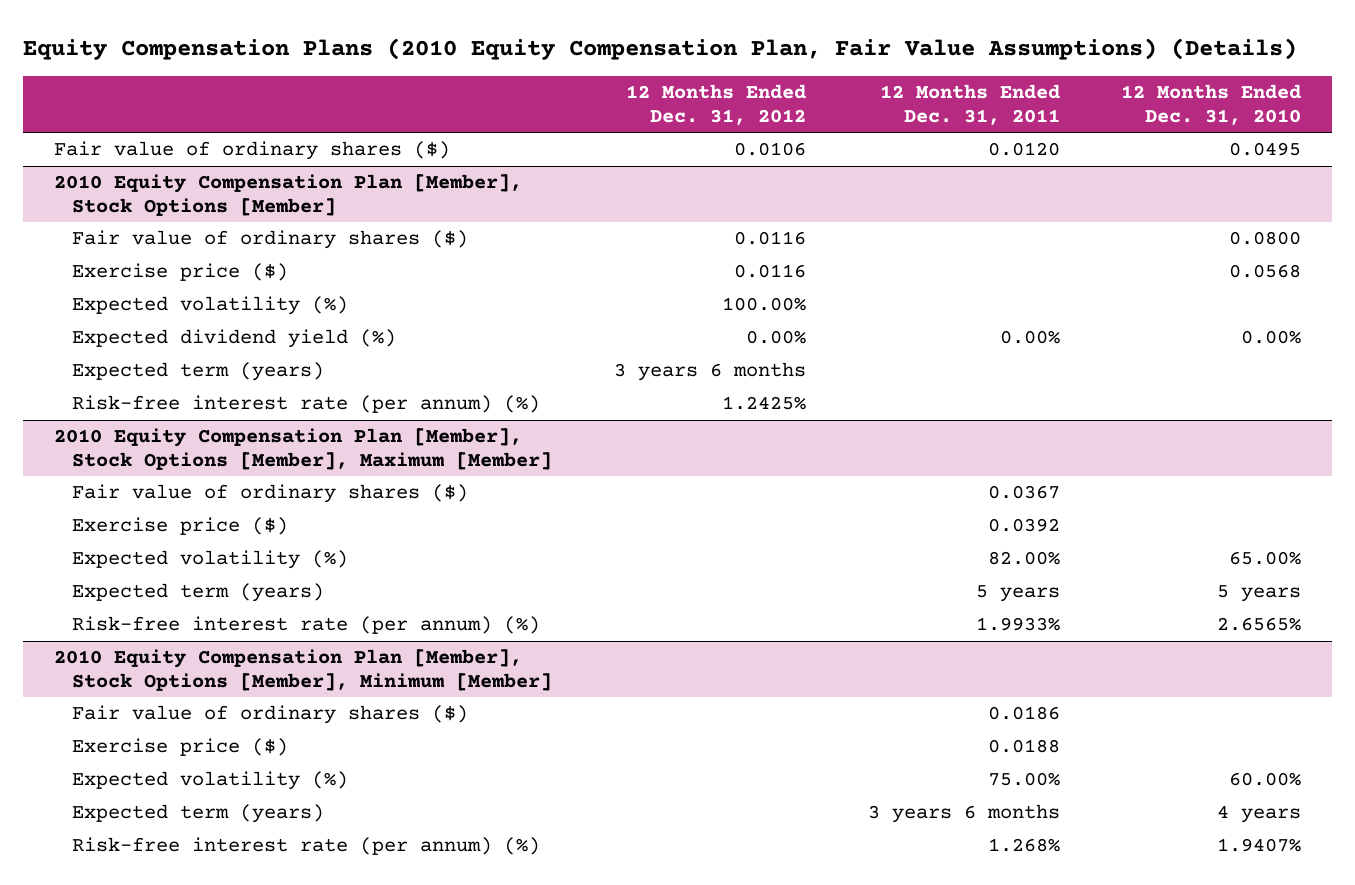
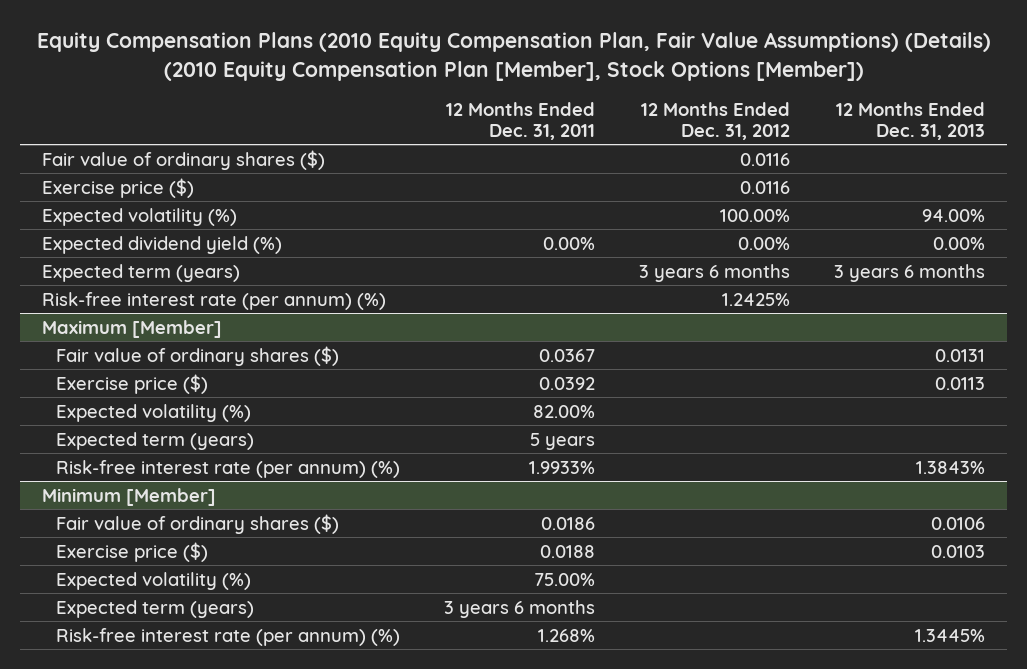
- Equity Compensation Plans (2010 Equity Compensation Plan, Fair Value Assumptions) (Details)
+ Equity Compensation Plans (2010 Equity Compensation Plan, Fair Value Assumptions) (Details) (2010 Equity Compensation Plan [Member], Stock Options [Member])
- | 12 Months Ended Dec. 31, 2012 | 12 Months Ended Dec. 31, 2011 | 12 Months Ended Dec. 31, 2010
+ | 12 Months Ended Dec. 31, 2011 | 12 Months Ended Dec. 31, 2012 | 12 Months Ended Dec. 31, 2013
- Fair value of ordinary shares ($) | 0.0106 | 0.0120 | 0.0495
- 2010 Equity Compensation Plan [Member], Stock Options [Member]
- 2010 Equity Compensation Plan [Member], Stock Options [Member], Maximum [Member]
+ Maximum [Member]
- 2010 Equity Compensation Plan [Member], Stock Options [Member], Minimum [Member]
+ Minimum [Member]

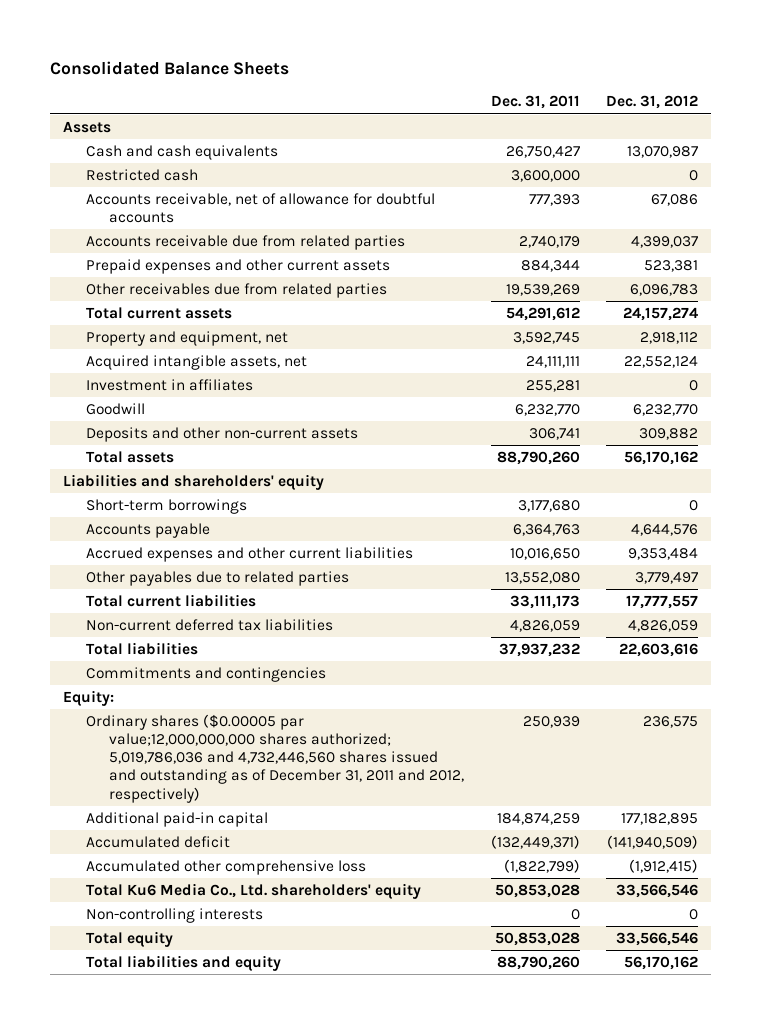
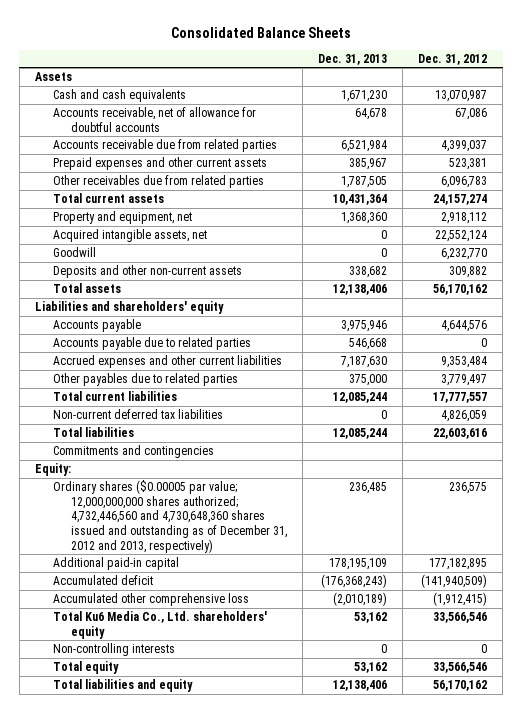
- | Dec. 31, 2011 | Dec. 31, 2012
+ | Dec. 31, 2013 | Dec. 31, 2012
- Restricted cash | 3,600,000 | 0
- Investment in affiliates | 255,281 | 0
- Short-term borrowings | 3,177,680 | 0
+ Accounts payable due to related parties | 546,668 | 0
- Ordinary shares ($0.00005 par value;12,000,000,000 shares authorized; 5,019,786,036 and 4,732,446,560 shares issued and outstanding as of December 31, 2011 and 2012, respectively) | 250,939 | 236,575
+ Ordinary shares ($0.00005 par value; 12,000,000,000 shares authorized; 4,732,446,560 and 4,730,648,360 shares issued and outstanding as of December 31, 2012 and 2013, respectively) | 236,485 | 236,575

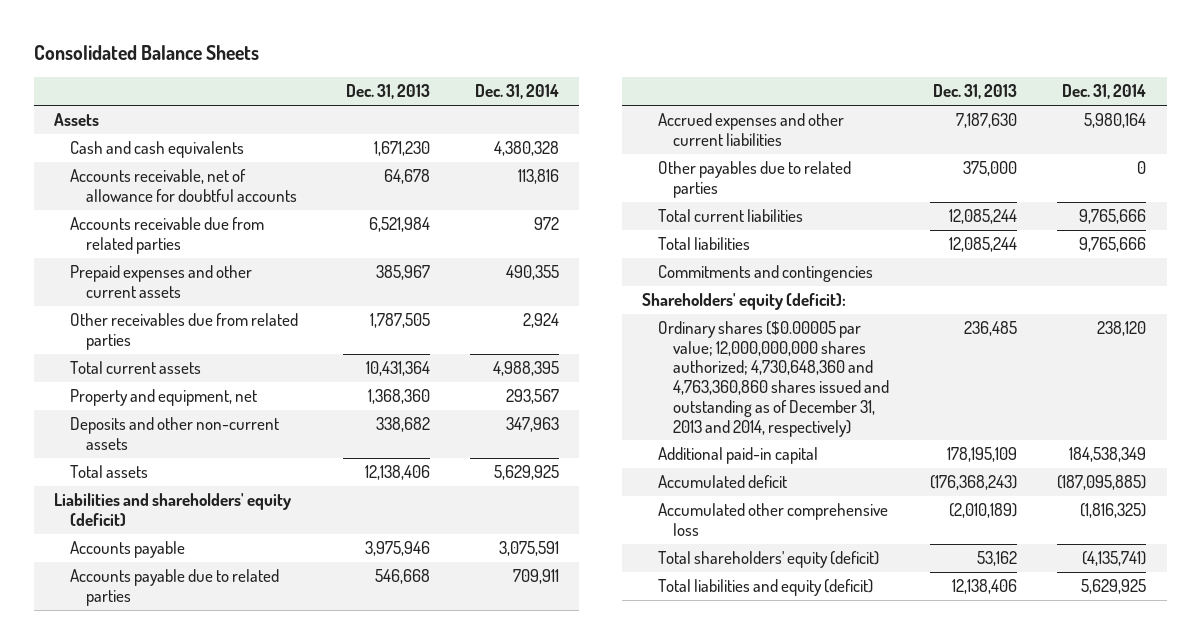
- | Dec. 31, 2013 | Dec. 31, 2012
+ | Dec. 31, 2013 | Dec. 31, 2014
- Acquired intangible assets, net | 0 | 22,552,124
- Goodwill | 0 | 6,232,770
- Liabilities and shareholders' equity
+ Liabilities and shareholders' equity (deficit)
- Non-current deferred tax liabilities | 0 | 4,826,059
- Equity:
- Ordinary shares ($0.00005 par value; 12,000,000,000 shares authorized; 4,732,446,560 and 4,730,648,360 shares issued and outstanding as of December 31, 2012 and 2013, respectively) | 236,485 | 236,575
+ Shareholders' equity (deficit):
+ Ordinary shares ($0.00005 par value; 12,000,000,000 shares authorized; 4,730,648,360 and 4,763,360,860 shares issued and outstanding as of December 31, 2013 and 2014, respectively) | 236,485 | 238,120
- Total Ku6 Media Co., Ltd. shareholders' equity | 53,162 | 33,566,546
- Non-controlling interests | 0 | 0
- Total equity | 53,162 | 33,566,546
- Total liabilities and equity | 12,138,406 | 56,170,162
+ Total shareholders' equity (deficit) | 53,162 | (4,135,741)
+ Total liabilities and equity (deficit) | 12,138,406 | 5,629,925

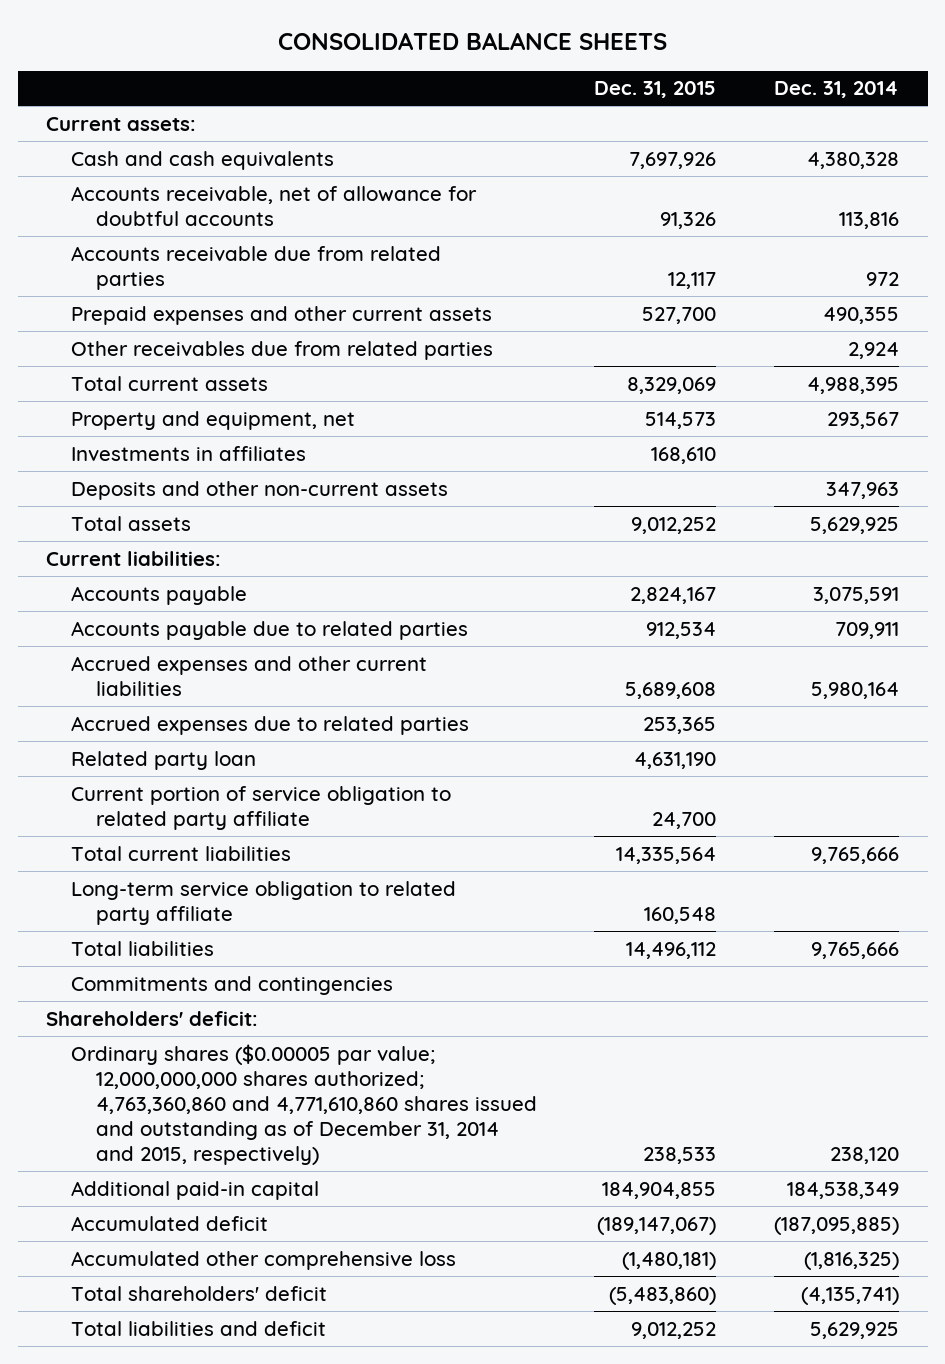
- Consolidated Balance Sheets
+ CONSOLIDATED BALANCE SHEETS
- | Dec. 31, 2013 | Dec. 31, 2014
+ | Dec. 31, 2015 | Dec. 31, 2014
- Assets
+ Current assets:
+ Investments in affiliates | 168,610 |
- Liabilities and shareholders' equity (deficit)
+ Current liabilities:
- Other payables due to related parties | 375,000 | 0
+ Accrued expenses due to related parties | 253,365 |
+ Related party loan | 4,631,190 |
+ Current portion of service obligation to related party affiliate | 24,700 |
+ Long-term service obligation to related party affiliate | 160,548 |
- Shareholders' equity (deficit):
- Ordinary shares ($0.00005 par value; 12,000,000,000 shares authorized; 4,730,648,360 and 4,763,360,860 shares issued and outstanding as of December 31, 2013 and 2014, respectively) | 236,485 | 238,120
+ Shareholders' deficit:
+ Ordinary shares ($0.00005 par value; 12,000,000,000 shares authorized; 4,763,360,860 and 4,771,610,860 shares issued and outstanding as of December 31, 2014 and 2015, respectively) | 238,533 | 238,120
- Total shareholders' equity (deficit) | 53,162 | (4,135,741)
- Total liabilities and equity (deficit) | 12,138,406 | 5,629,925
+ Total shareholders' deficit | (5,483,860) | (4,135,741)
+ Total liabilities and deficit | 9,012,252 | 5,629,925

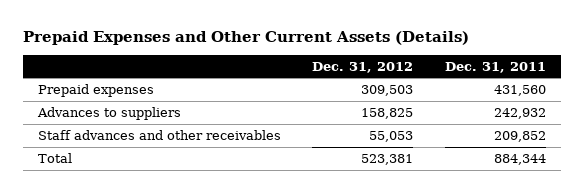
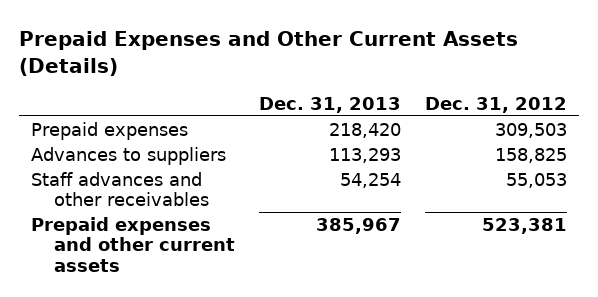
- | Dec. 31, 2012 | Dec. 31, 2011
+ | Dec. 31, 2013 | Dec. 31, 2012
- Total | 523,381 | 884,344
+ Prepaid expenses and other current assets | 385,967 | 523,381

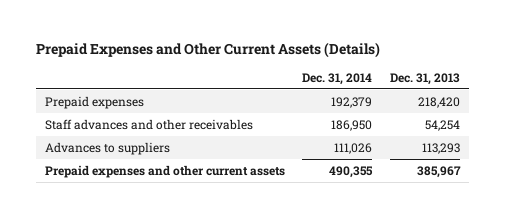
- | Dec. 31, 2013 | Dec. 31, 2012
+ | Dec. 31, 2014 | Dec. 31, 2013
moved down: Advances to suppliers | 111,026 | 113,293

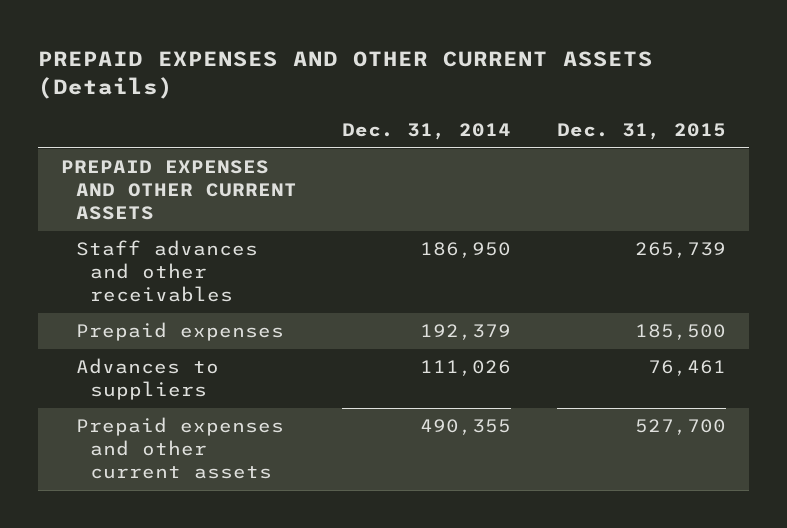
- Prepaid Expenses and Other Current Assets (Details)
+ PREPAID EXPENSES AND OTHER CURRENT ASSETS (Details)
- | Dec. 31, 2014 | Dec. 31, 2013
+ | Dec. 31, 2014 | Dec. 31, 2015
+ PREPAID EXPENSES AND OTHER CURRENT ASSETS
moved down: Prepaid expenses | 192,379 | 185,500

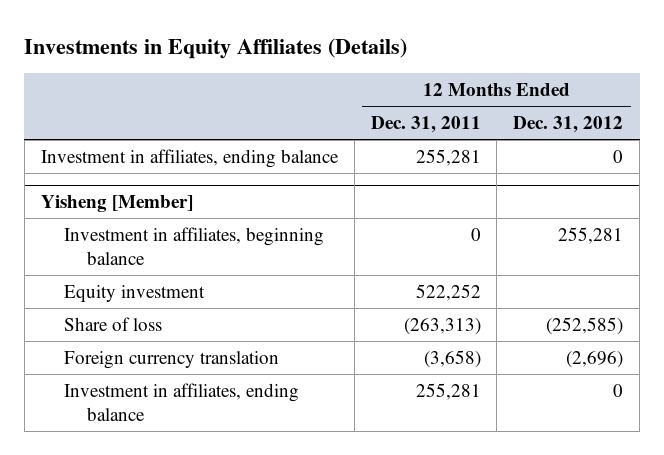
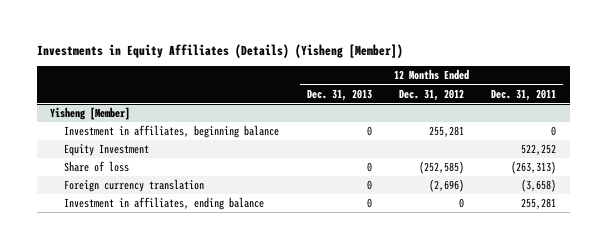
- Investments in Equity Affiliates (Details)
+ Investments in Equity Affiliates (Details) (Yisheng [Member])
- | 12 Months Ended Dec. 31, 2011 | 12 Months Ended Dec. 31, 2012
+ | 12 Months Ended Dec. 31, 2013 | 12 Months Ended Dec. 31, 2012 | 12 Months Ended Dec. 31, 2011
- Investment in affiliates, ending balance | 255,281 | 0
@ Yisheng [Member]
- Equity investment | 522,252 |
+ Equity Investment | | | 522,252

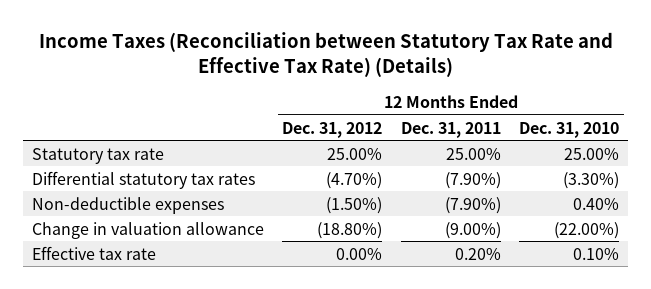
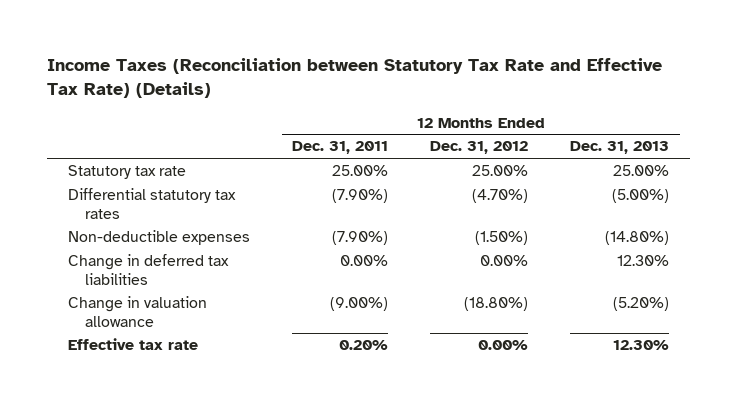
- | 12 Months Ended Dec. 31, 2012 | 12 Months Ended Dec. 31, 2011 | 12 Months Ended Dec. 31, 2010
+ | 12 Months Ended Dec. 31, 2011 | 12 Months Ended Dec. 31, 2012 | 12 Months Ended Dec. 31, 2013
+ Change in deferred tax liabilities | 0.00% | 0.00% | 12.30%

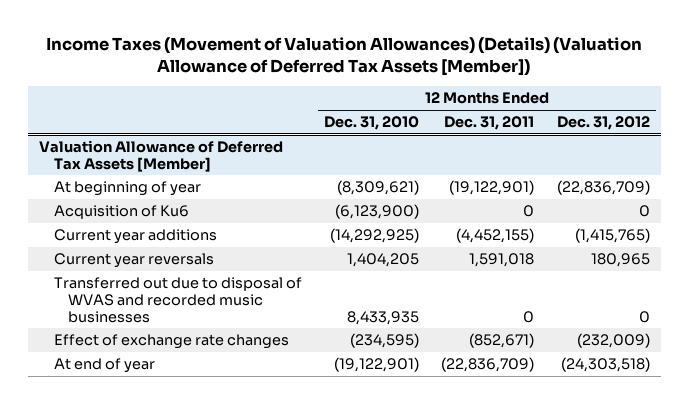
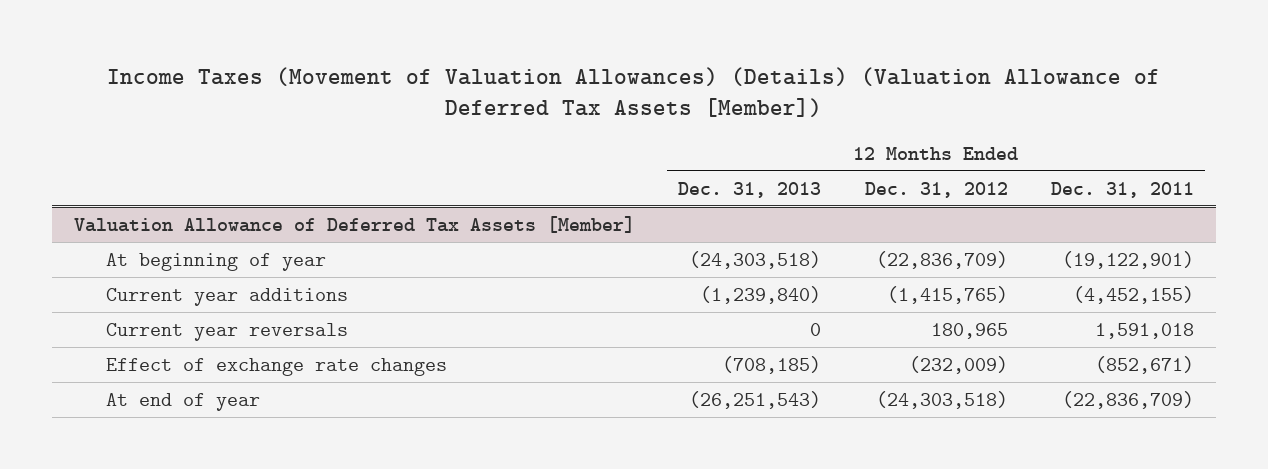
- | 12 Months Ended Dec. 31, 2010 | 12 Months Ended Dec. 31, 2011 | 12 Months Ended Dec. 31, 2012
+ | 12 Months Ended Dec. 31, 2013 | 12 Months Ended Dec. 31, 2012 | 12 Months Ended Dec. 31, 2011
@ Valuation Allowance of Deferred Tax Assets [Member]
- Acquisition of Ku6 | (6,123,900) | 0 | 0
- Transferred out due to disposal of WVAS and recorded music businesses | 8,433,935 | 0 | 0

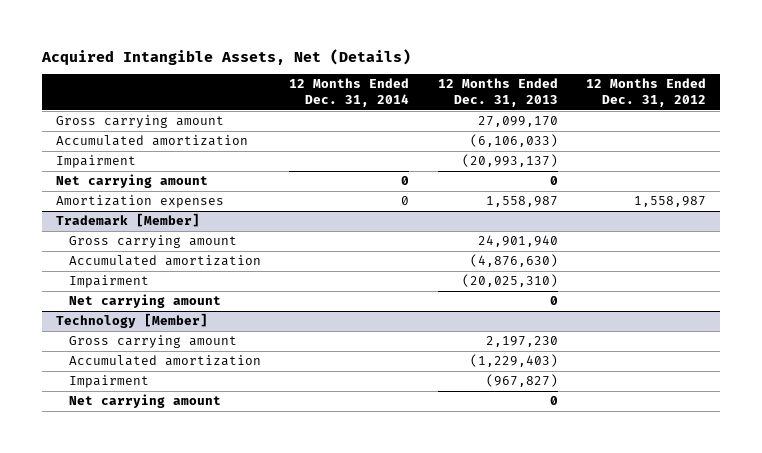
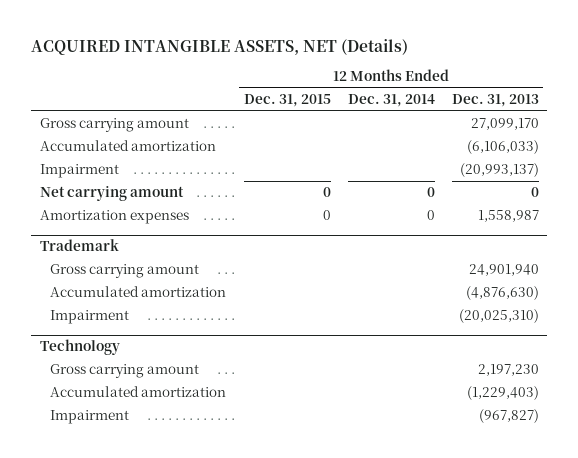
- Acquired Intangible Assets, Net (Details)
+ ACQUIRED INTANGIBLE ASSETS, NET (Details)
- | 12 Months Ended Dec. 31, 2014 | 12 Months Ended Dec. 31, 2013 | 12 Months Ended Dec. 31, 2012
+ | 12 Months Ended Dec. 31, 2015 | 12 Months Ended Dec. 31, 2014 | 12 Months Ended Dec. 31, 2013
- Trademark [Member]
+ Trademark
- Net carrying amount | | 0 |
- Technology [Member]
+ Technology
- Net carrying amount | | 0 |

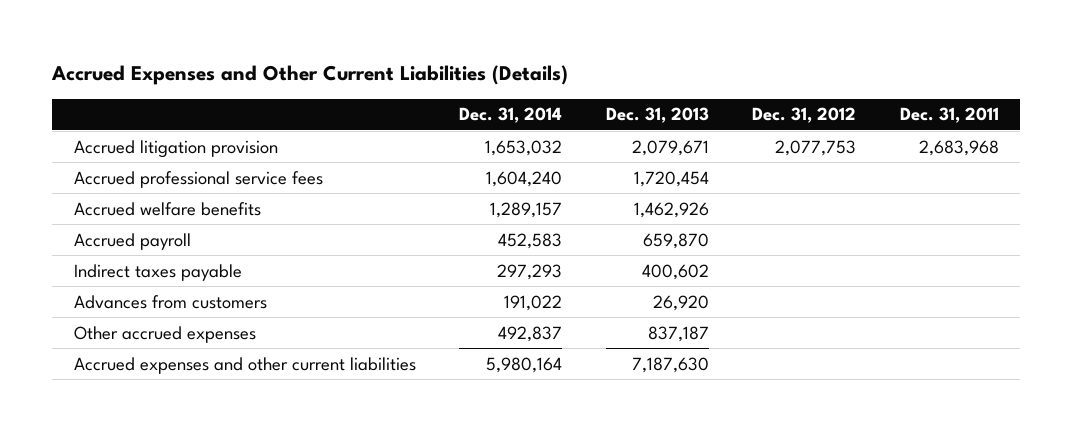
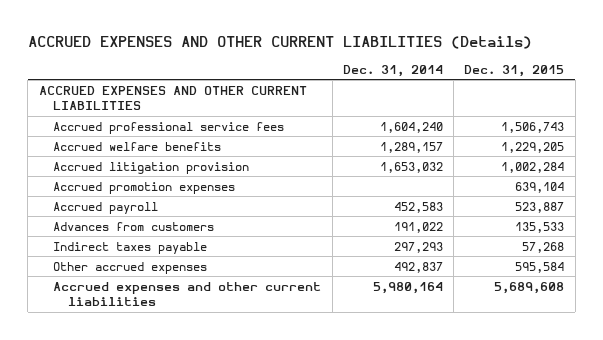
- Accrued Expenses and Other Current Liabilities (Details)
+ ACCRUED EXPENSES AND OTHER CURRENT LIABILITIES (Details)
- | Dec. 31, 2014 | Dec. 31, 2013 | Dec. 31, 2012 | Dec. 31, 2011
+ | Dec. 31, 2014 | Dec. 31, 2015
+ ACCRUED EXPENSES AND OTHER CURRENT LIABILITIES
moved down: Accrued litigation provision | 1,653,032 | 1,002,284
+ Accrued promotion expenses | | 639,104
moved down: Indirect taxes payable | 297,293 | 57,268

